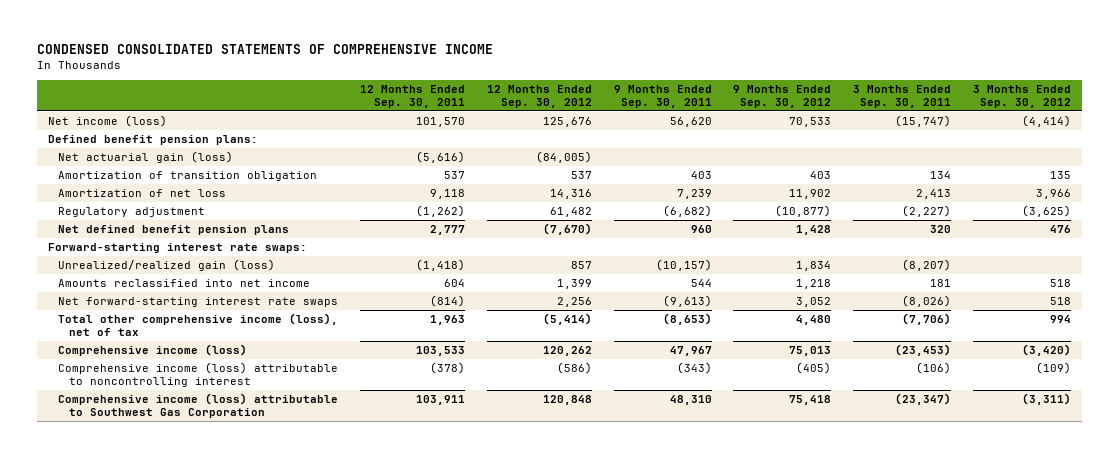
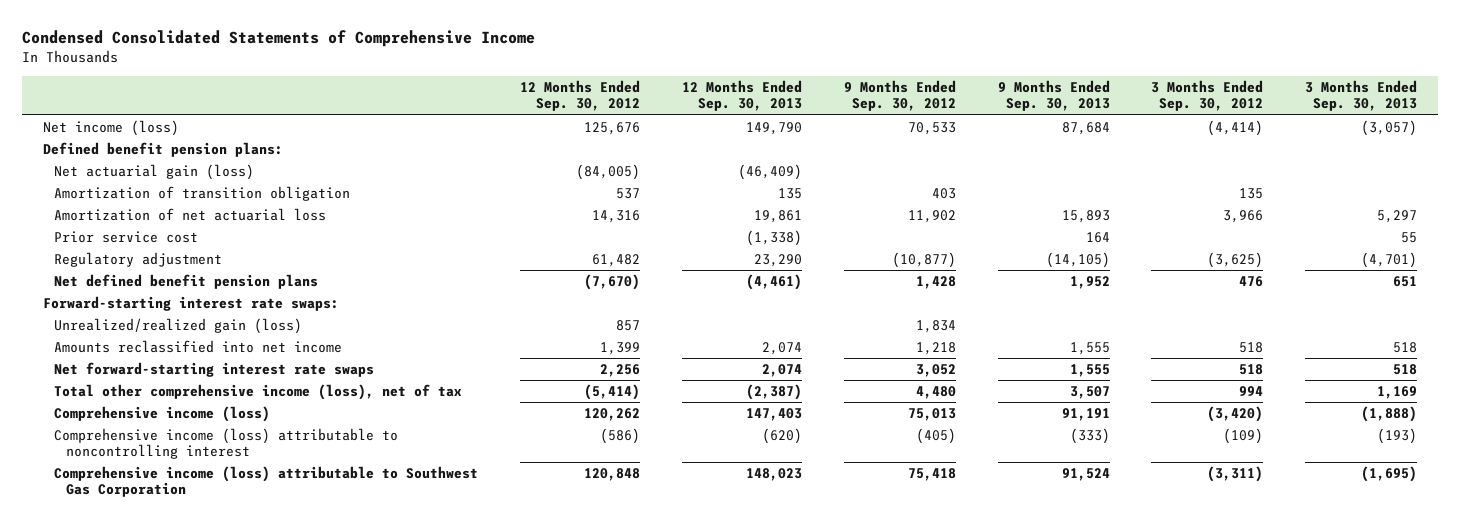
- CONDENSED CONSOLIDATED STATEMENTS OF COMPREHENSIVE INCOME
+ Condensed Consolidated Statements of Comprehensive Income
- | 12 Months Ended Sep. 30, 2011 | 12 Months Ended Sep. 30, 2012 | 9 Months Ended Sep. 30, 2011 | 9 Months Ended Sep. 30, 2012 | 3 Months Ended Sep. 30, 2011 | 3 Months Ended Sep. 30, 2012
+ | 12 Months Ended Sep. 30, 2012 | 12 Months Ended Sep. 30, 2013 | 9 Months Ended Sep. 30, 2012 | 9 Months Ended Sep. 30, 2013 | 3 Months Ended Sep. 30, 2012 | 3 Months Ended Sep. 30, 2013
- Amortization of net loss | 9,118 | 14,316 | 7,239 | 11,902 | 2,413 | 3,966
+ Amortization of net actuarial loss | 14,316 | 19,861 | 11,902 | 15,893 | 3,966 | 5,297
+ Prior service cost | | (1,338) | | 164 | | 55

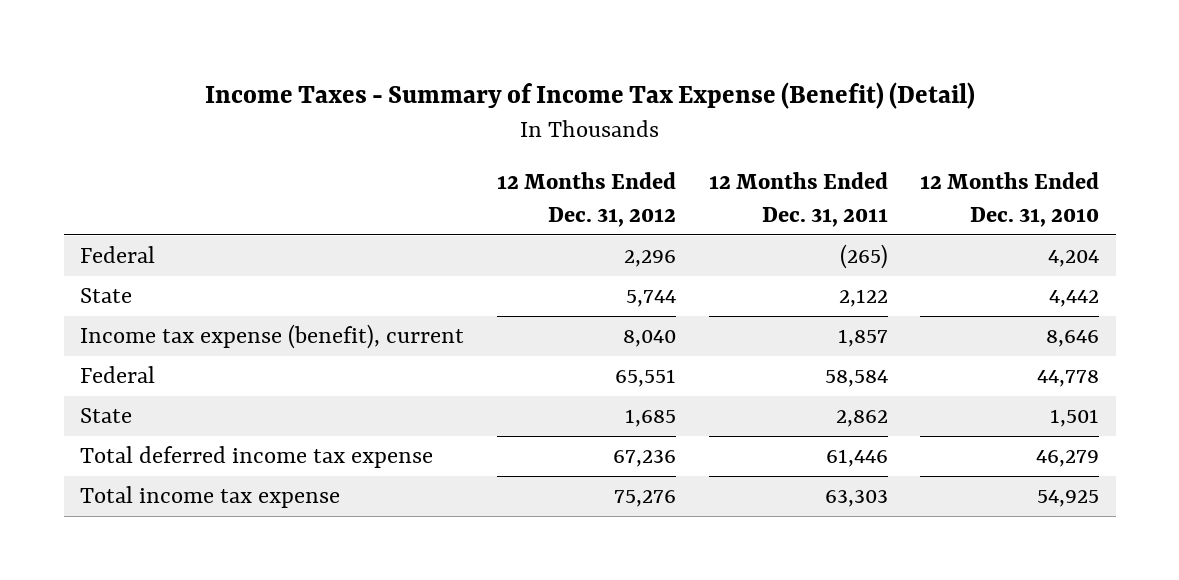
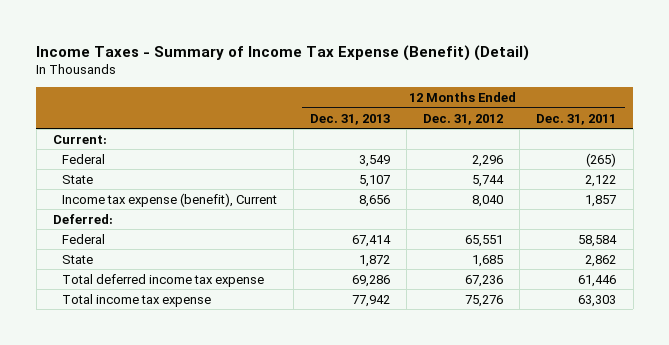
- | 12 Months Ended Dec. 31, 2012 | 12 Months Ended Dec. 31, 2011 | 12 Months Ended Dec. 31, 2010
+ | 12 Months Ended Dec. 31, 2013 | 12 Months Ended Dec. 31, 2012 | 12 Months Ended Dec. 31, 2011
+ Current:
- Income tax expense (benefit), current | 8,040 | 1,857 | 8,646
+ Income tax expense (benefit), Current | 8,656 | 8,040 | 1,857
+ Deferred:

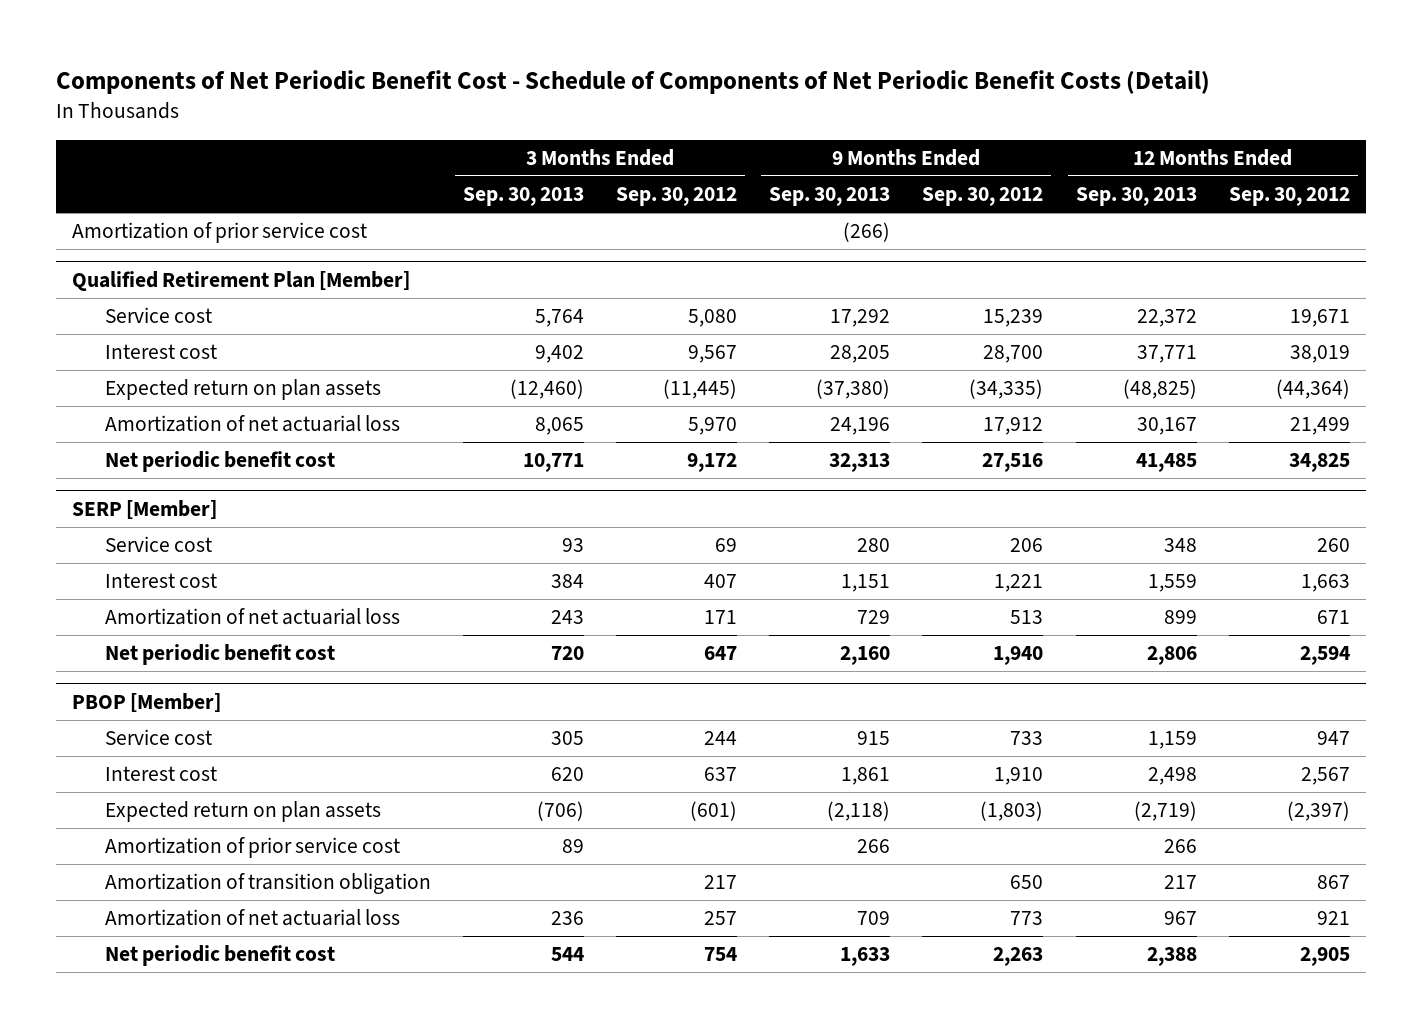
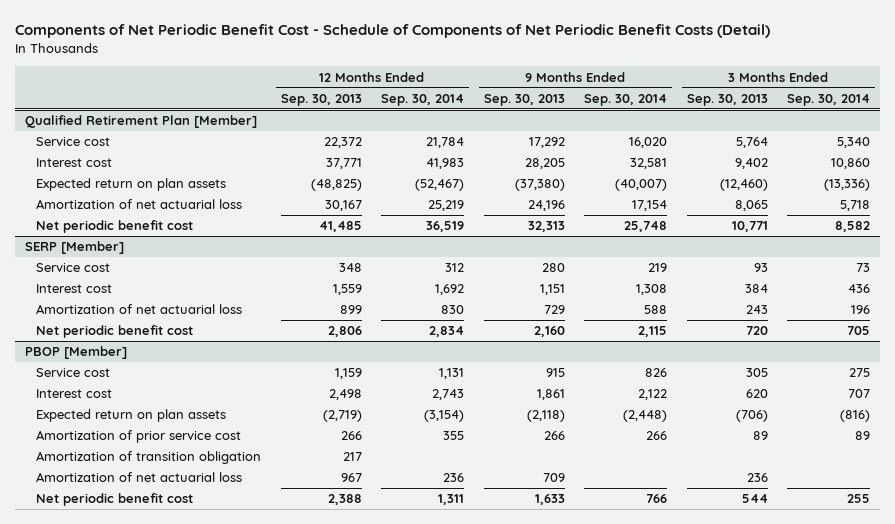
- | 3 Months Ended Sep. 30, 2013 | 3 Months Ended Sep. 30, 2012 | 9 Months Ended Sep. 30, 2013 | 9 Months Ended Sep. 30, 2012 | 12 Months Ended Sep. 30, 2013 | 12 Months Ended Sep. 30, 2012
+ | 12 Months Ended Sep. 30, 2013 | 12 Months Ended Sep. 30, 2014 | 9 Months Ended Sep. 30, 2013 | 9 Months Ended Sep. 30, 2014 | 3 Months Ended Sep. 30, 2013 | 3 Months Ended Sep. 30, 2014
- Amortization of prior service cost | | | (266) | | |

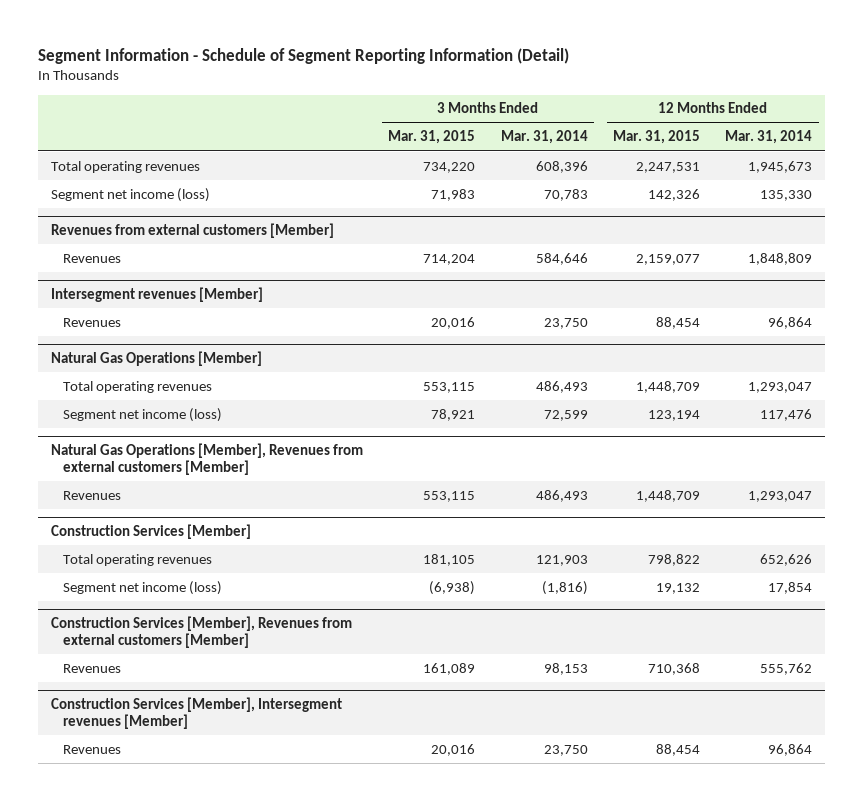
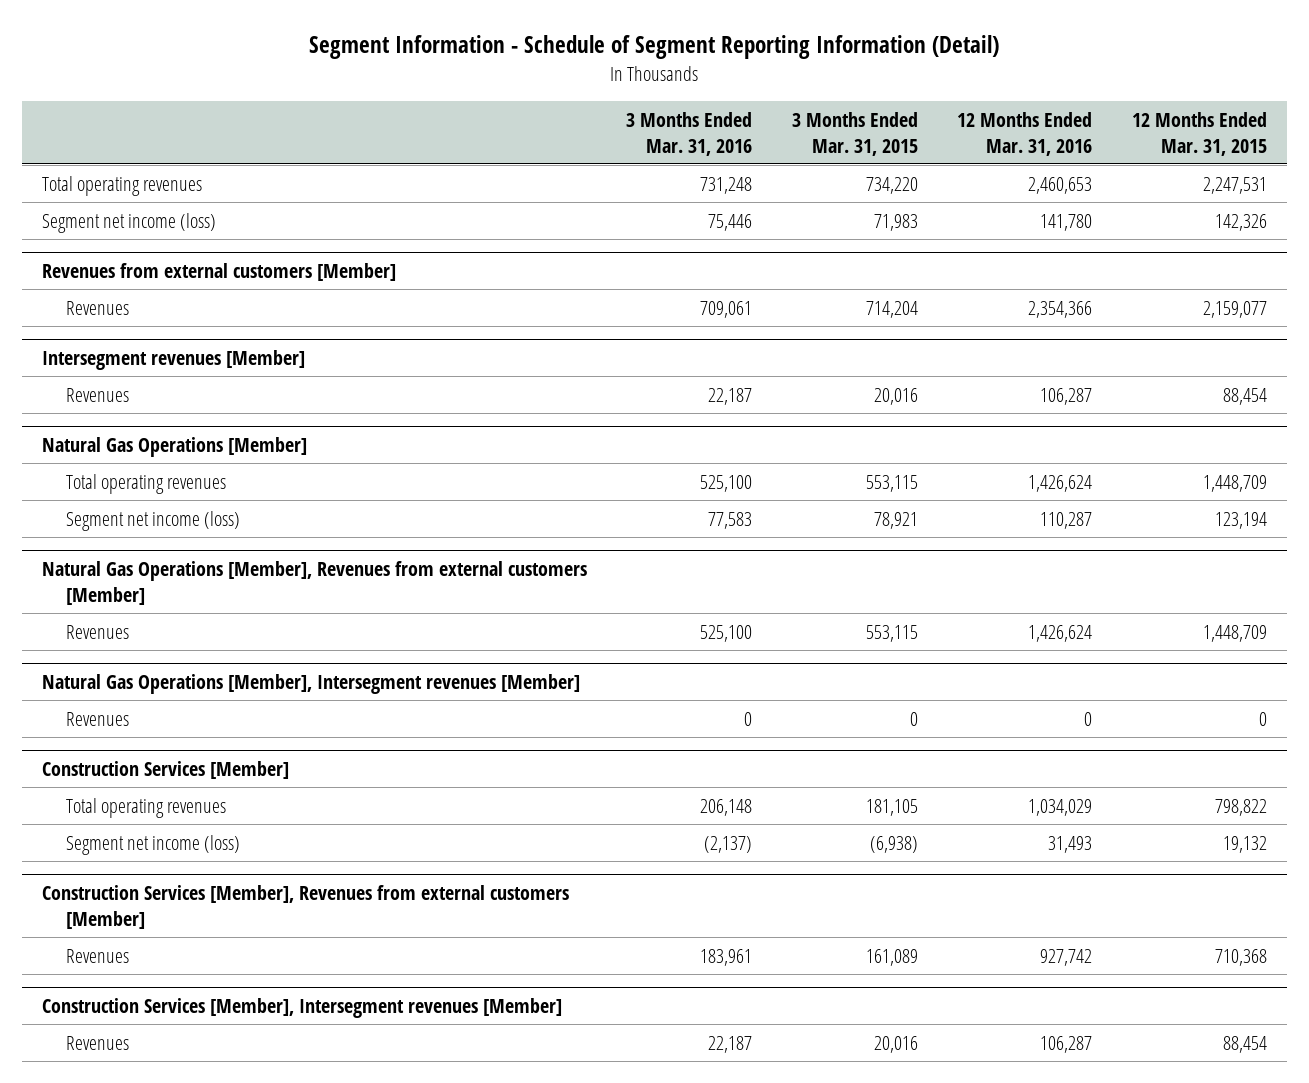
- | 3 Months Ended Mar. 31, 2015 | 3 Months Ended Mar. 31, 2014 | 12 Months Ended Mar. 31, 2015 | 12 Months Ended Mar. 31, 2014
+ | 3 Months Ended Mar. 31, 2016 | 3 Months Ended Mar. 31, 2015 | 12 Months Ended Mar. 31, 2016 | 12 Months Ended Mar. 31, 2015
+ Natural Gas Operations [Member], Intersegment revenues [Member]
+ Revenues | 0 | 0 | 0 | 0

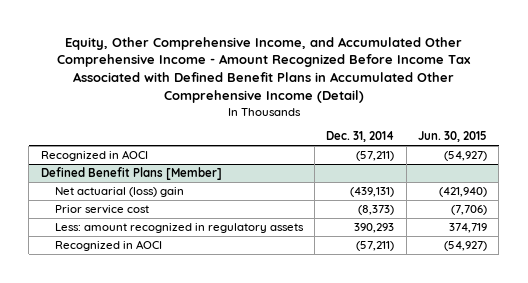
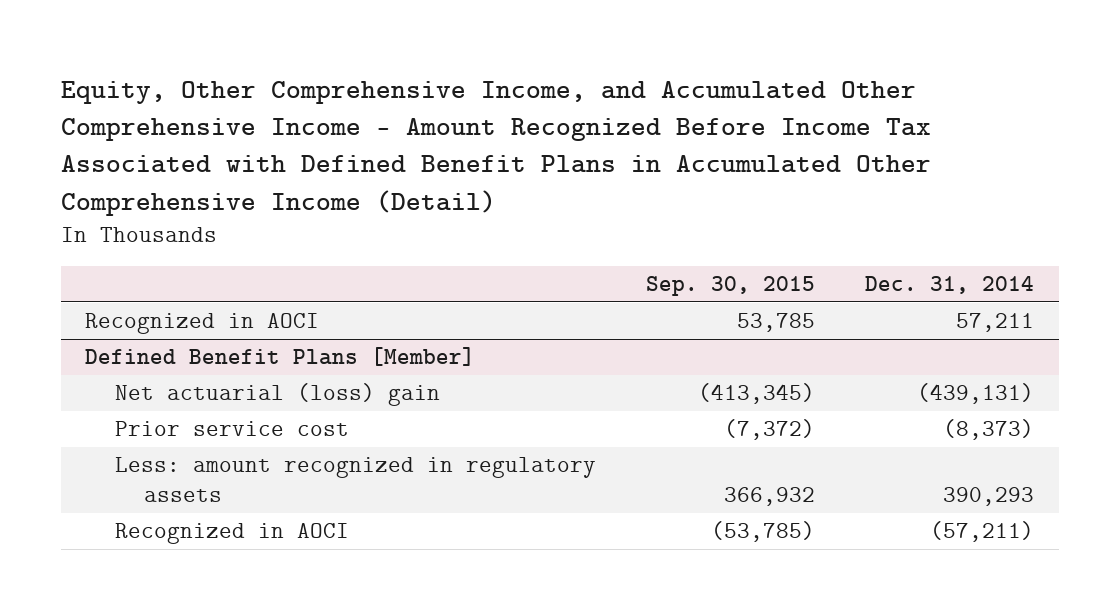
- | Dec. 31, 2014 | Jun. 30, 2015
+ | Sep. 30, 2015 | Dec. 31, 2014
- Recognized in AOCI | (57,211) | (54,927)
+ Recognized in AOCI | 53,785 | 57,211

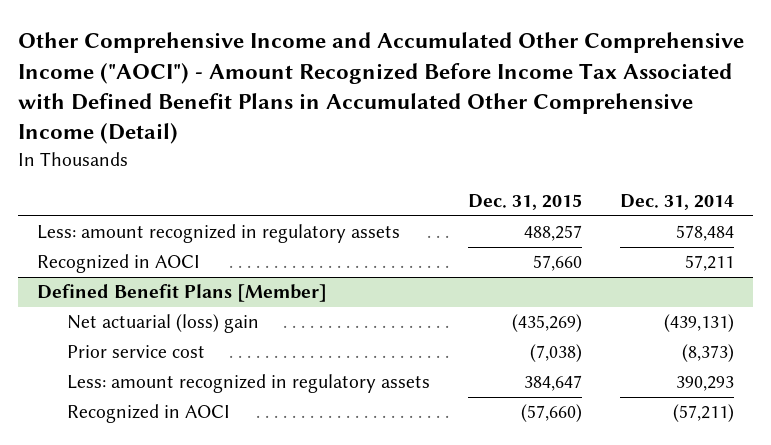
- Equity, Other Comprehensive Income, and Accumulated Other Comprehensive Income - Amount Recognized Before Income Tax Associated with Defined Benefit Plans in Accumulated Other Comprehensive Income (Detail)
+ Other Comprehensive Income and Accumulated Other Comprehensive Income ("AOCI") - Amount Recognized Before Income Tax Associated with Defined Benefit Plans in Accumulated Other Comprehensive Income (Detail)
- | Sep. 30, 2015 | Dec. 31, 2014
+ | Dec. 31, 2015 | Dec. 31, 2014
+ Less: amount recognized in regulatory assets | 488,257 | 578,484

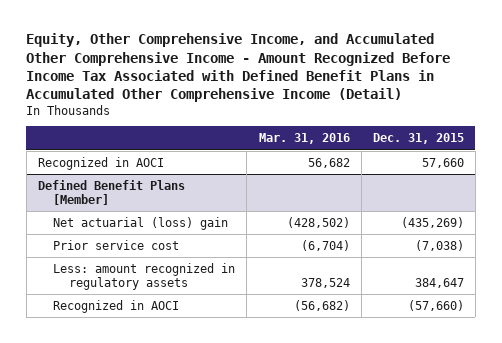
- Other Comprehensive Income and Accumulated Other Comprehensive Income ("AOCI") - Amount Recognized Before Income Tax Associated with Defined Benefit Plans in Accumulated Other Comprehensive Income (Detail)
+ Equity, Other Comprehensive Income, and Accumulated Other Comprehensive Income - Amount Recognized Before Income Tax Associated with Defined Benefit Plans in Accumulated Other Comprehensive Income (Detail)
- | Dec. 31, 2015 | Dec. 31, 2014
+ | Mar. 31, 2016 | Dec. 31, 2015
- Less: amount recognized in regulatory assets | 488,257 | 578,484

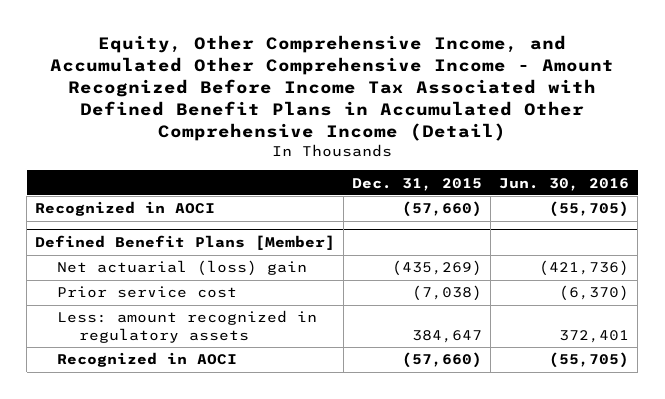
- | Mar. 31, 2016 | Dec. 31, 2015
+ | Dec. 31, 2015 | Jun. 30, 2016
- Recognized in AOCI | 56,682 | 57,660
+ Recognized in AOCI | (57,660) | (55,705)

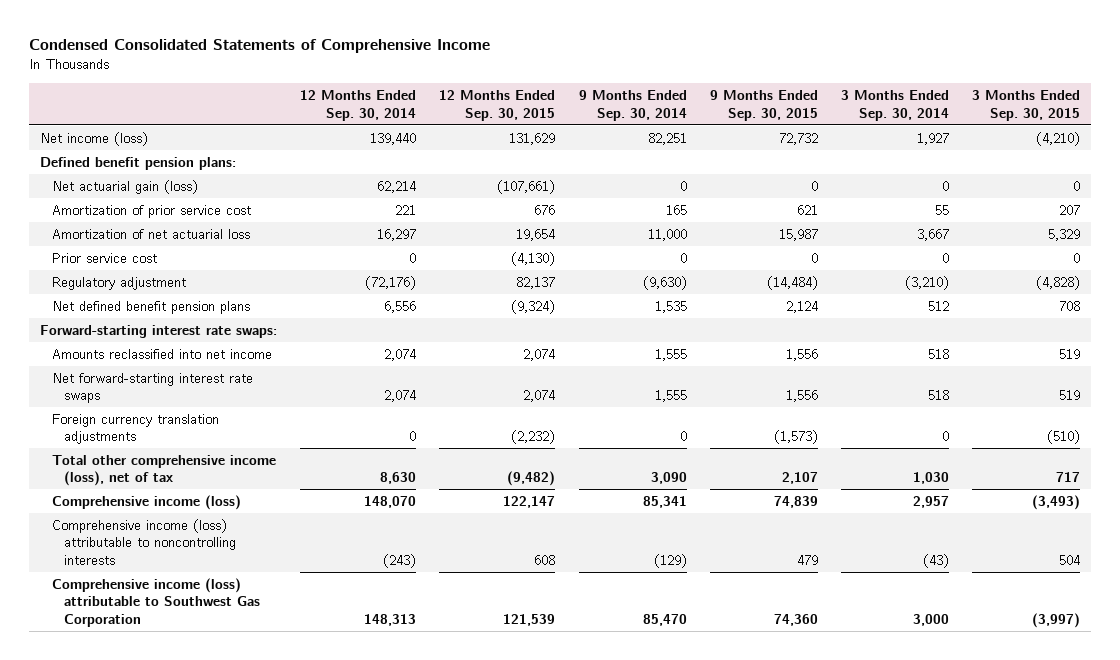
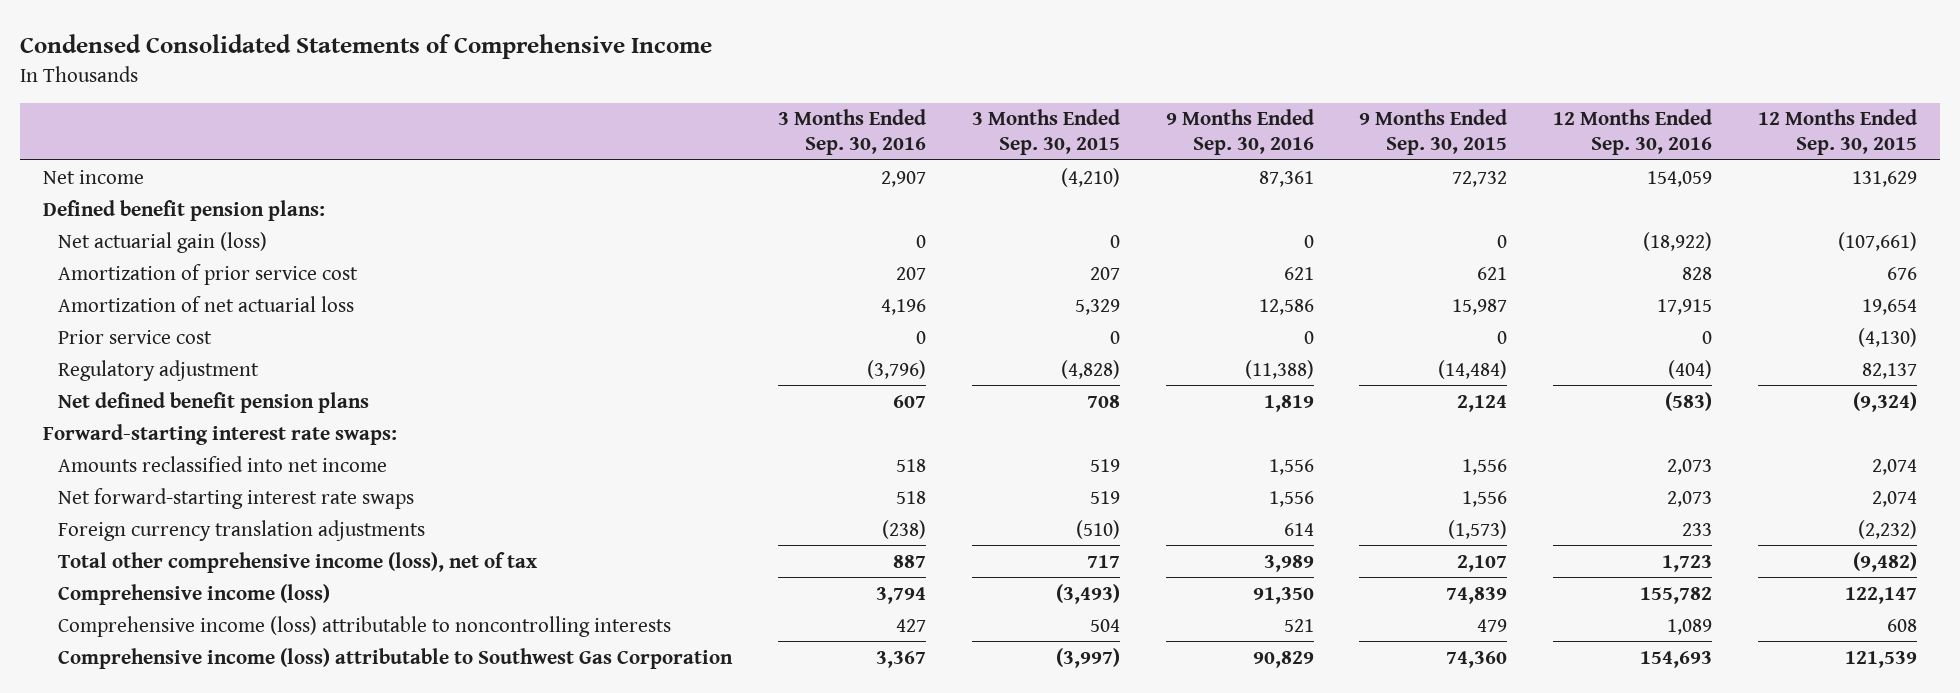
- | 12 Months Ended Sep. 30, 2014 | 12 Months Ended Sep. 30, 2015 | 9 Months Ended Sep. 30, 2014 | 9 Months Ended Sep. 30, 2015 | 3 Months Ended Sep. 30, 2014 | 3 Months Ended Sep. 30, 2015
+ | 3 Months Ended Sep. 30, 2016 | 3 Months Ended Sep. 30, 2015 | 9 Months Ended Sep. 30, 2016 | 9 Months Ended Sep. 30, 2015 | 12 Months Ended Sep. 30, 2016 | 12 Months Ended Sep. 30, 2015
- Net income (loss) | 139,440 | 131,629 | 82,251 | 72,732 | 1,927 | (4,210)
+ Net income | 2,907 | (4,210) | 87,361 | 72,732 | 154,059 | 131,629

